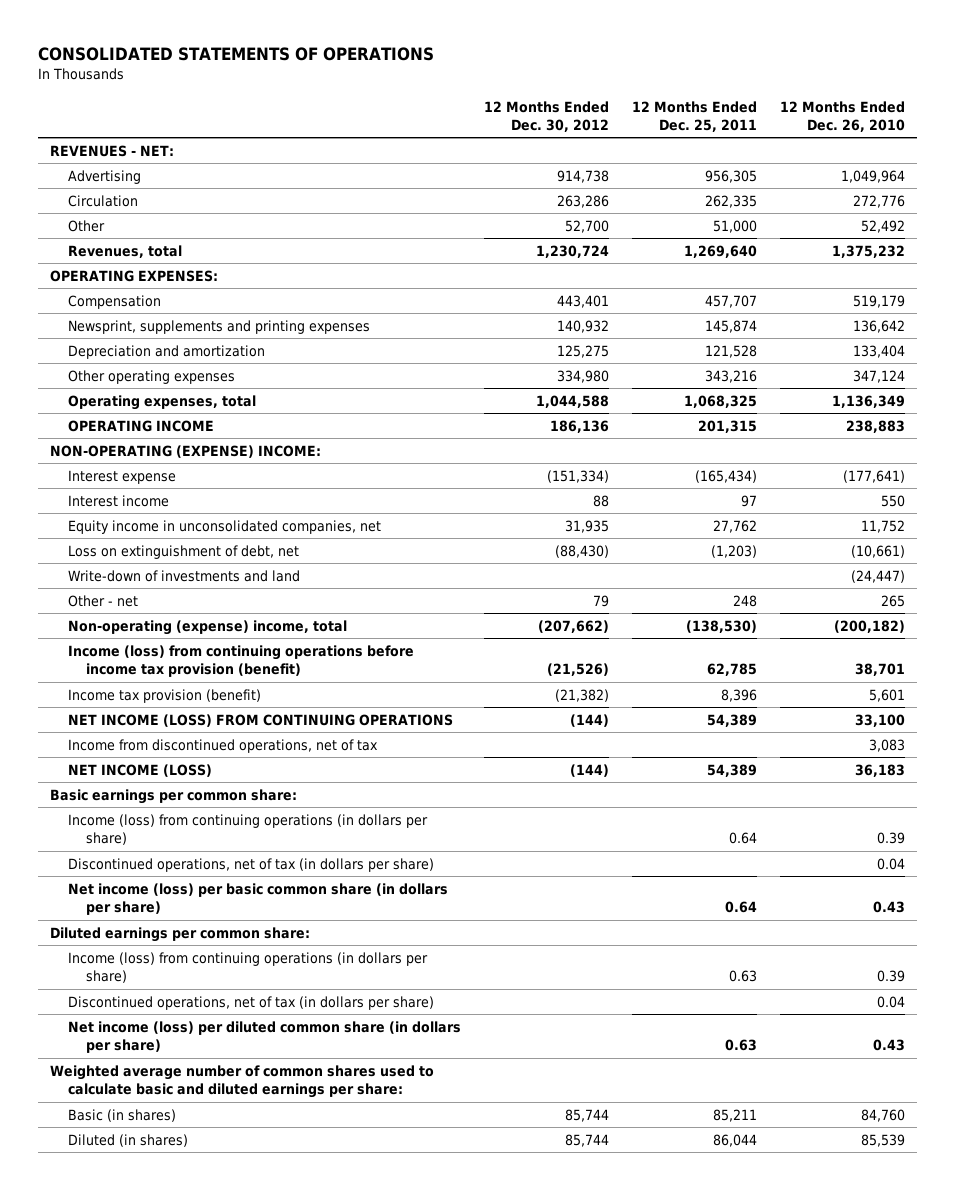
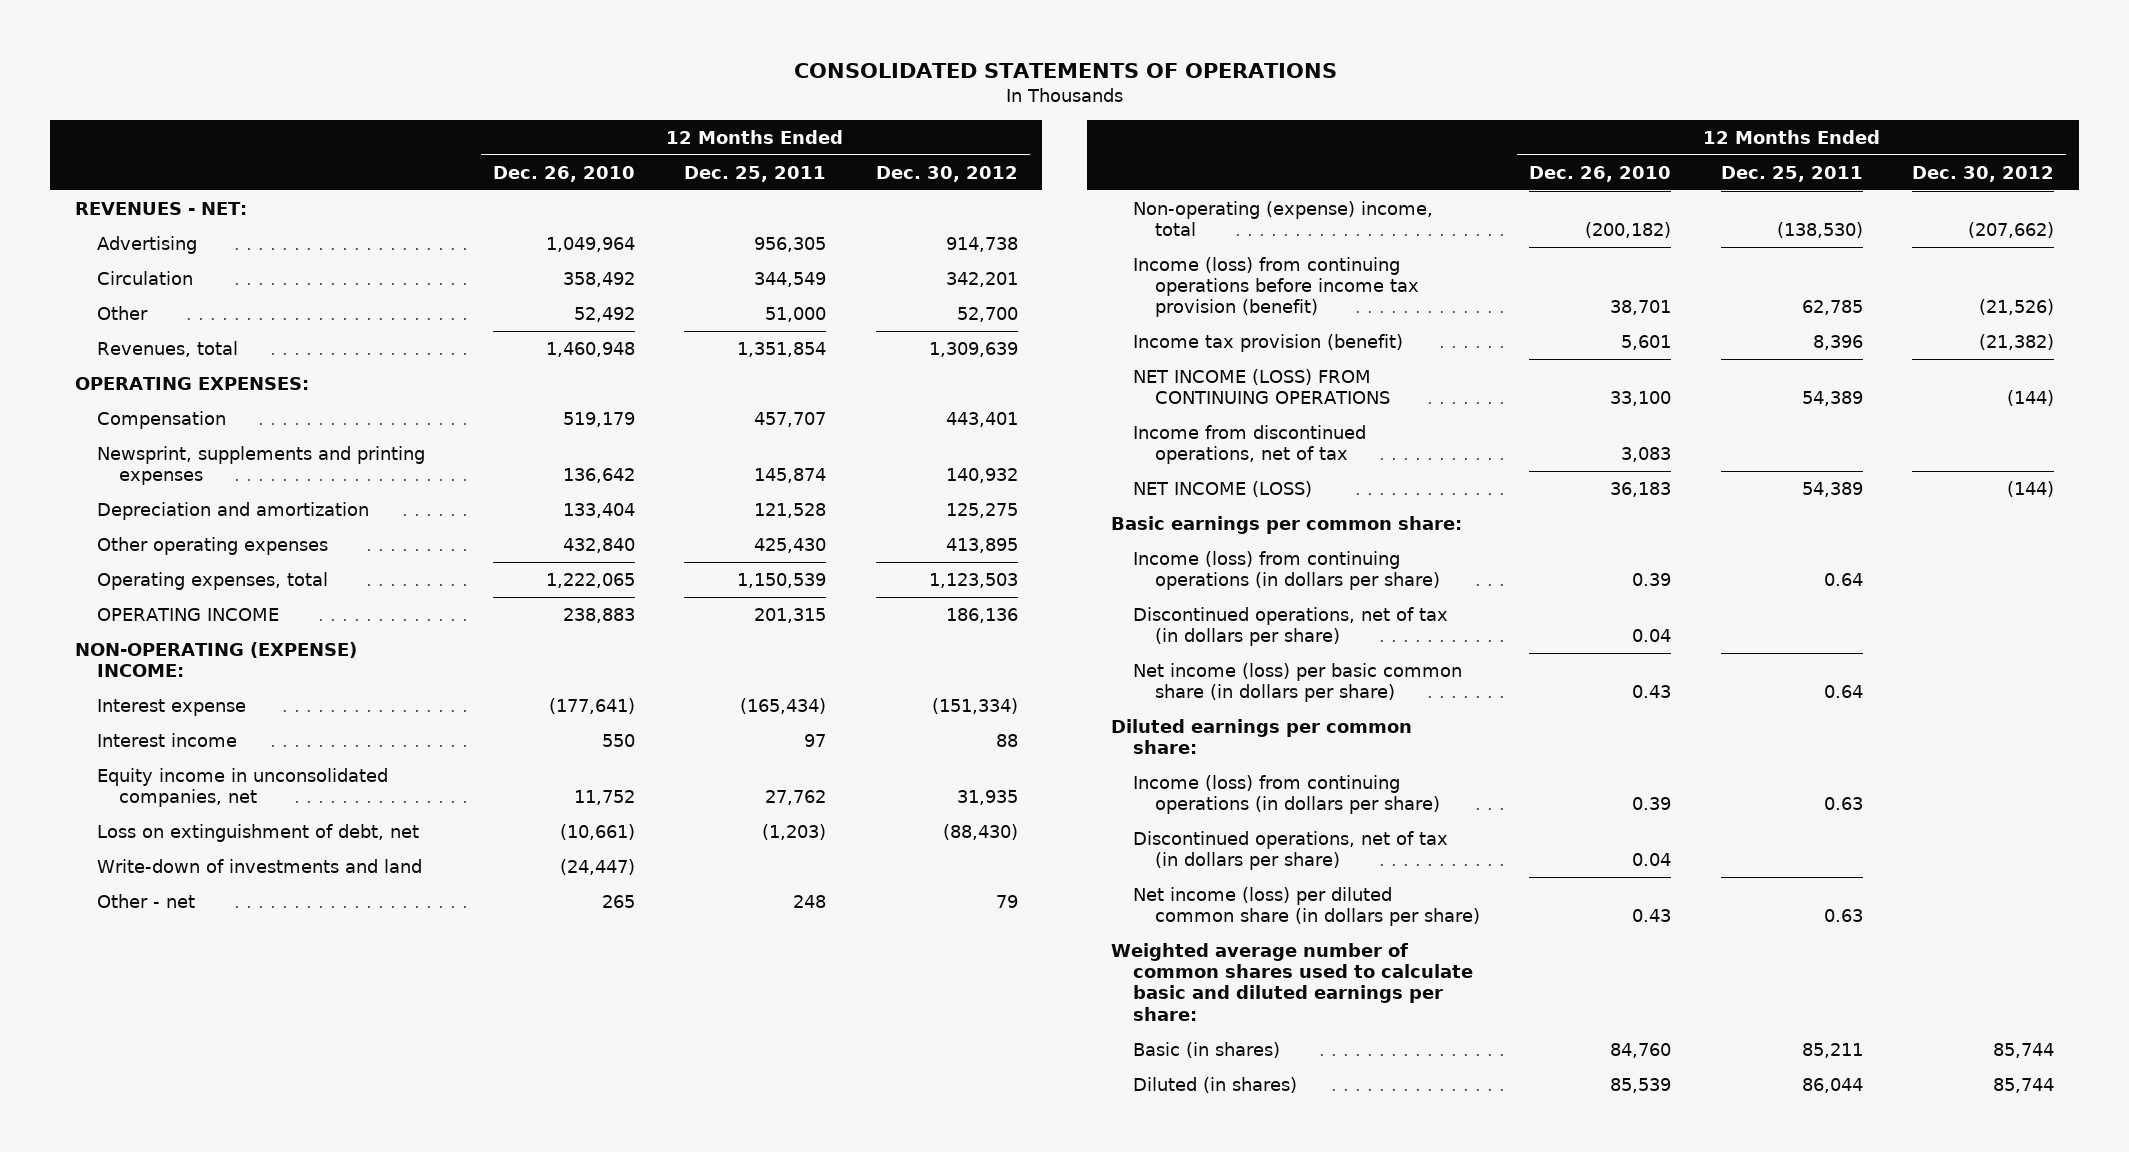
- | 12 Months Ended Dec. 30, 2012 | 12 Months Ended Dec. 25, 2011 | 12 Months Ended Dec. 26, 2010
+ | 12 Months Ended Dec. 26, 2010 | 12 Months Ended Dec. 25, 2011 | 12 Months Ended Dec. 30, 2012
- Circulation | 263,286 | 262,335 | 272,776
+ Circulation | 358,492 | 344,549 | 342,201
- Revenues, total | 1,230,724 | 1,269,640 | 1,375,232
+ Revenues, total | 1,460,948 | 1,351,854 | 1,309,639
- Other operating expenses | 334,980 | 343,216 | 347,124
- Operating expenses, total | 1,044,588 | 1,068,325 | 1,136,349
+ Other operating expenses | 432,840 | 425,430 | 413,895
+ Operating expenses, total | 1,222,065 | 1,150,539 | 1,123,503

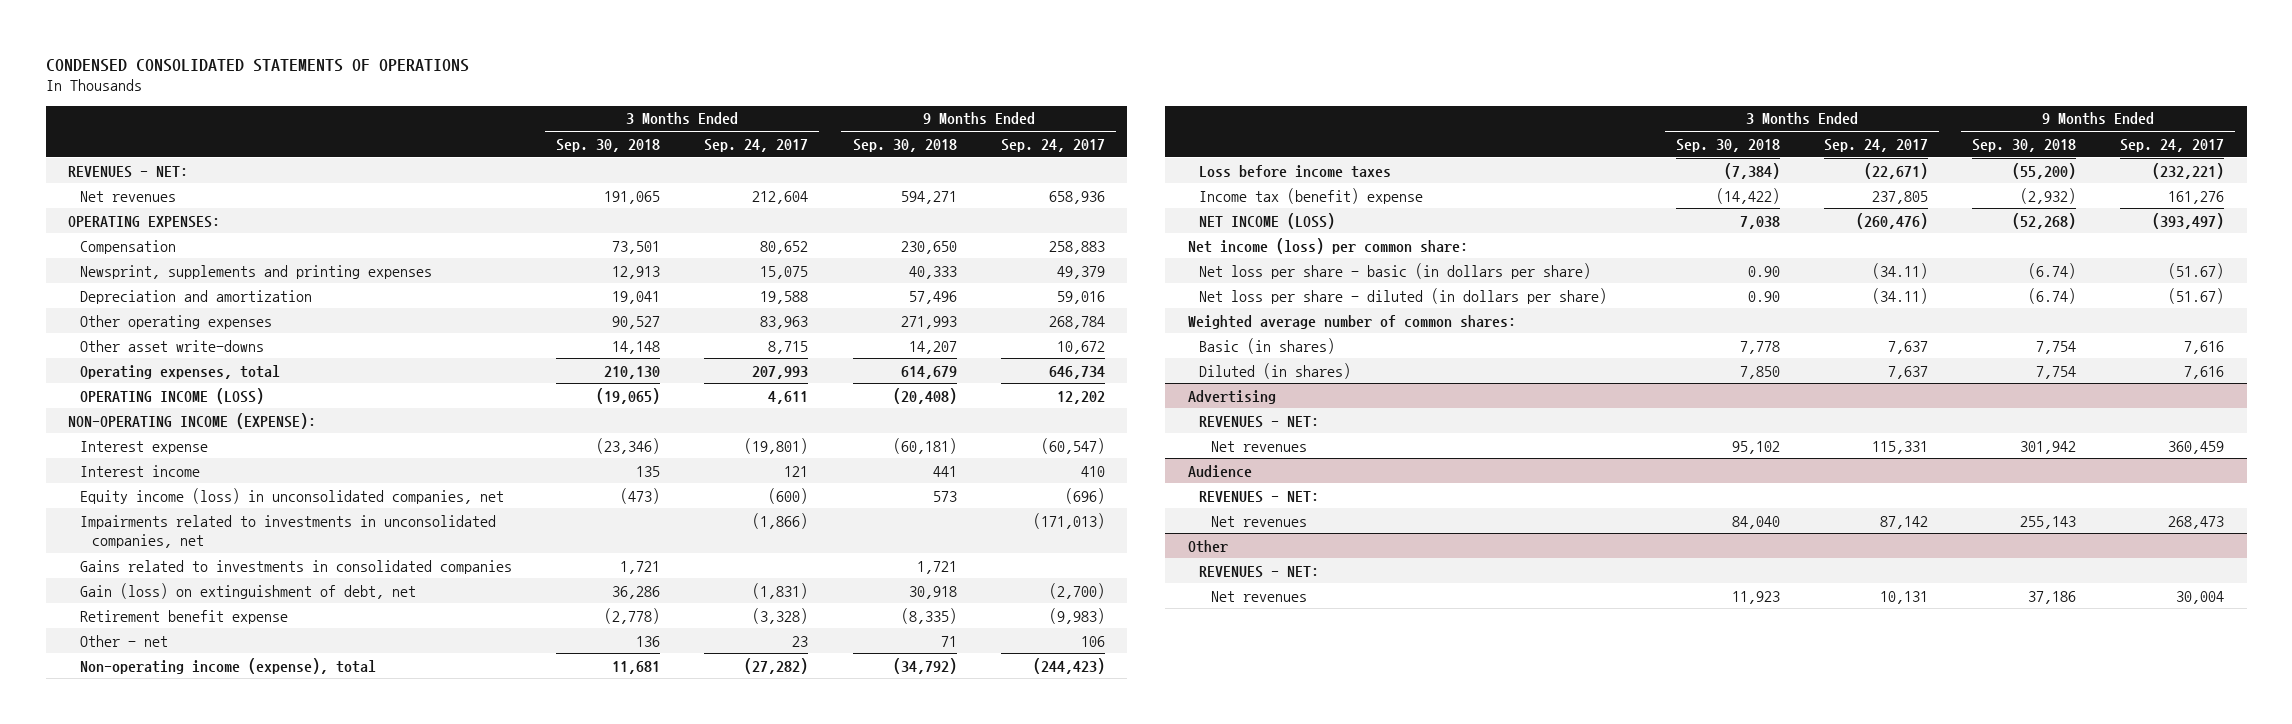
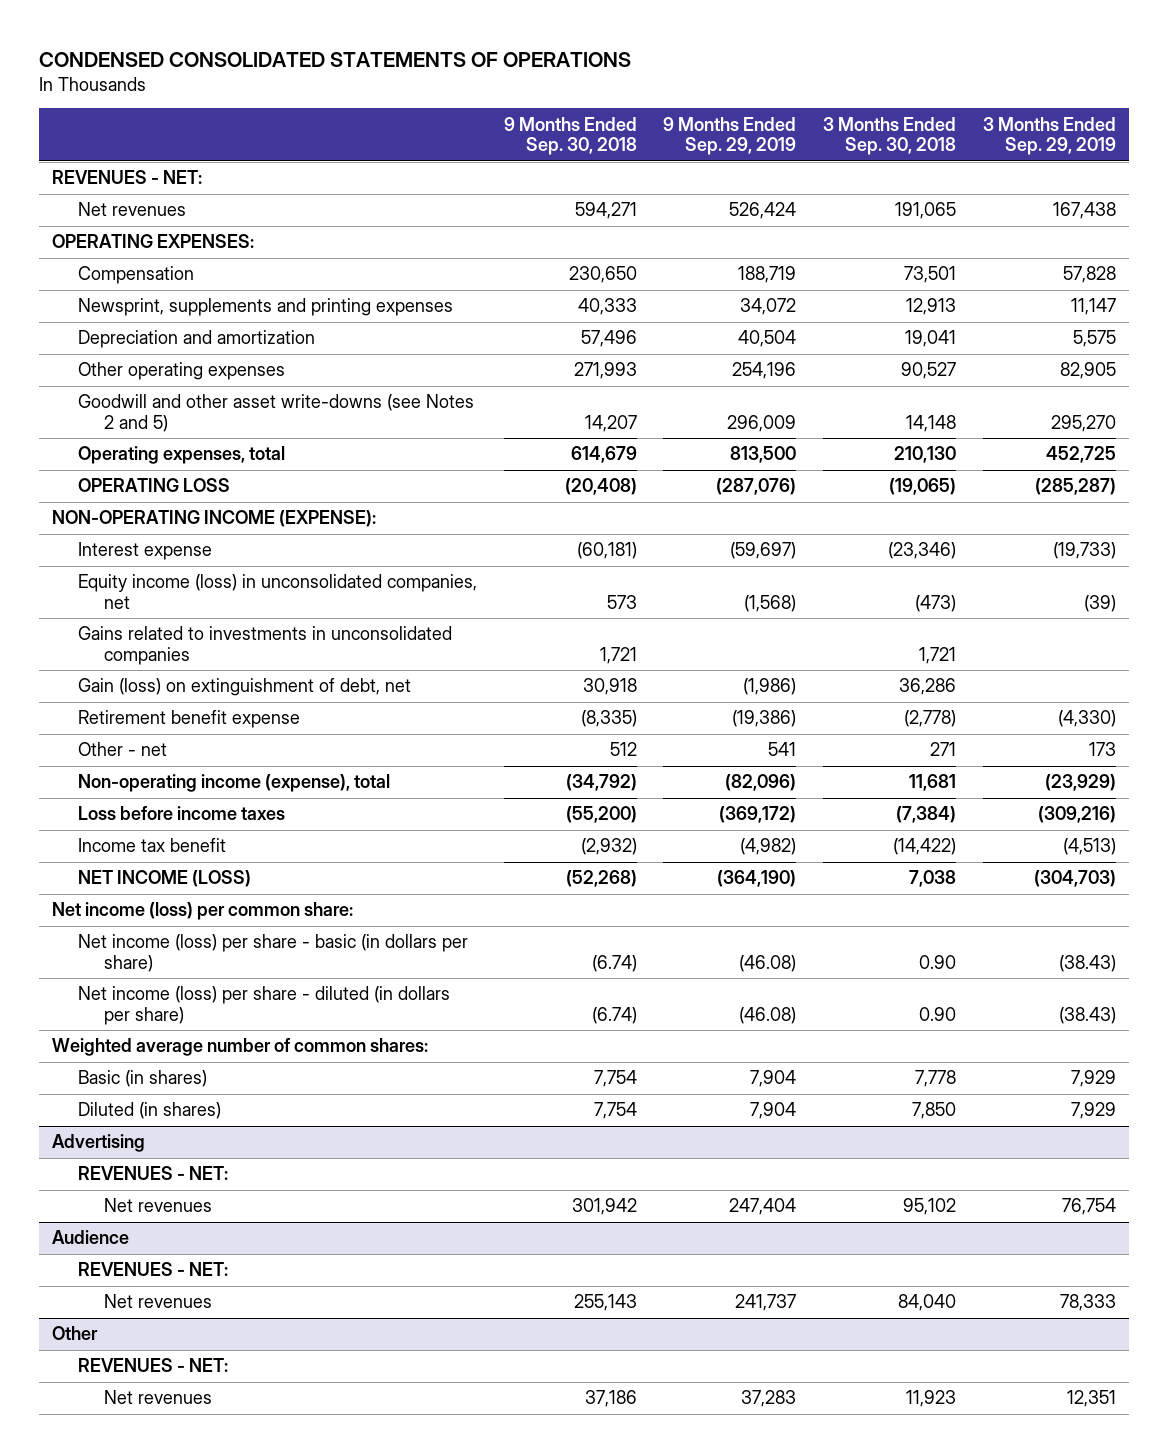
- | 3 Months Ended Sep. 30, 2018 | 3 Months Ended Sep. 24, 2017 | 9 Months Ended Sep. 30, 2018 | 9 Months Ended Sep. 24, 2017
+ | 9 Months Ended Sep. 30, 2018 | 9 Months Ended Sep. 29, 2019 | 3 Months Ended Sep. 30, 2018 | 3 Months Ended Sep. 29, 2019
- Other asset write-downs | 14,148 | 8,715 | 14,207 | 10,672
+ Goodwill and other asset write-downs (see Notes 2 and 5) | 14,207 | 296,009 | 14,148 | 295,270
- OPERATING INCOME (LOSS) | (19,065) | 4,611 | (20,408) | 12,202
+ OPERATING LOSS | (20,408) | (287,076) | (19,065) | (285,287)
- Interest income | 135 | 121 | 441 | 410
- Impairments related to investments in unconsolidated companies, net | | (1,866) | | (171,013)
- Gains related to investments in consolidated companies | 1,721 | | 1,721 |
+ Gains related to investments in unconsolidated companies | 1,721 | | 1,721 |
- Other - net | 136 | 23 | 71 | 106
+ Other - net | 512 | 541 | 271 | 173
- Income tax (benefit) expense | (14,422) | 237,805 | (2,932) | 161,276
+ Income tax benefit | (2,932) | (4,982) | (14,422) | (4,513)
- Net loss per share - basic (in dollars per share) | 0.90 | (34.11) | (6.74) | (51.67)
- Net loss per share - diluted (in dollars per share) | 0.90 | (34.11) | (6.74) | (51.67)
+ Net income (loss) per share - basic (in dollars per share) | (6.74) | (46.08) | 0.90 | (38.43)
+ Net income (loss) per share - diluted (in dollars per share) | (6.74) | (46.08) | 0.90 | (38.43)

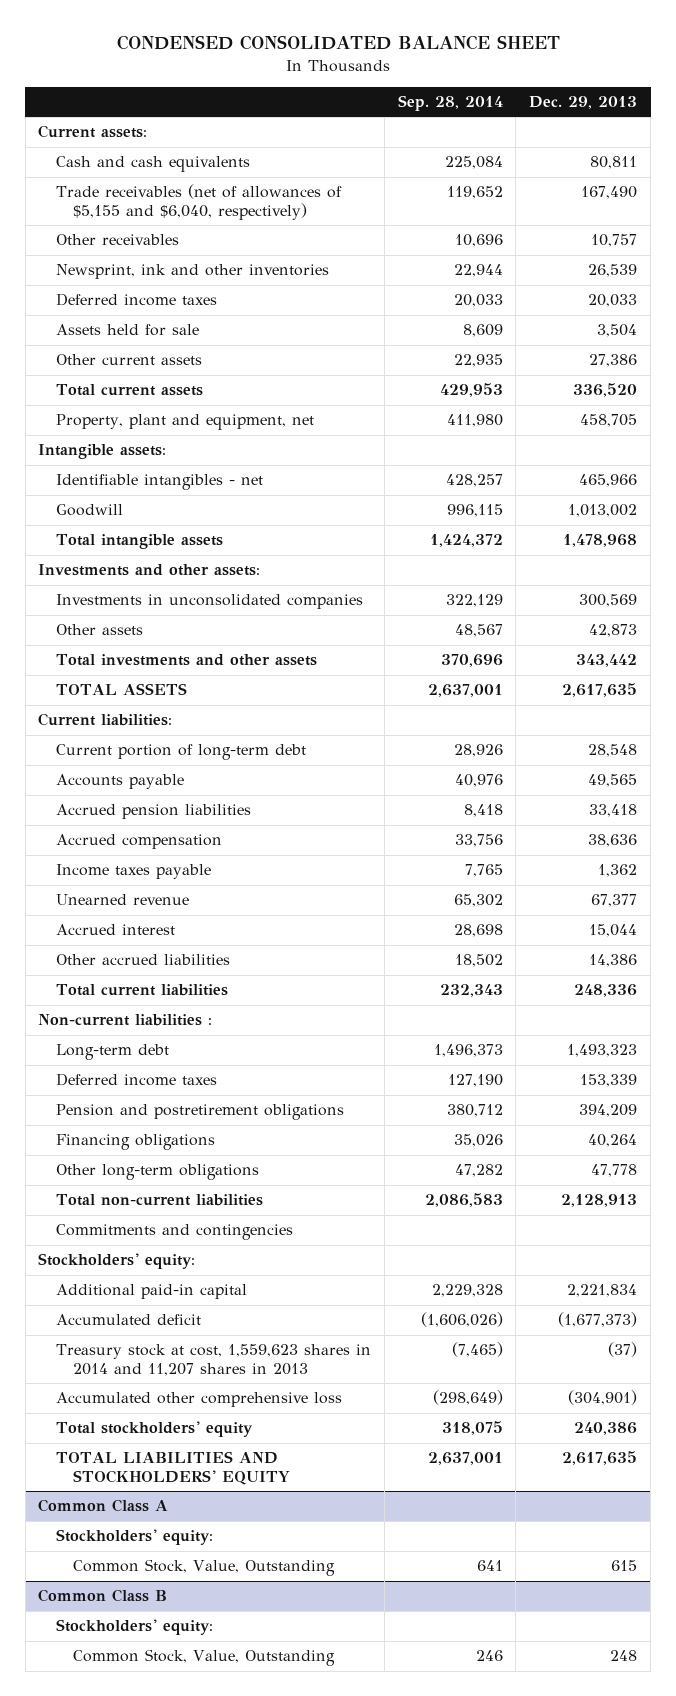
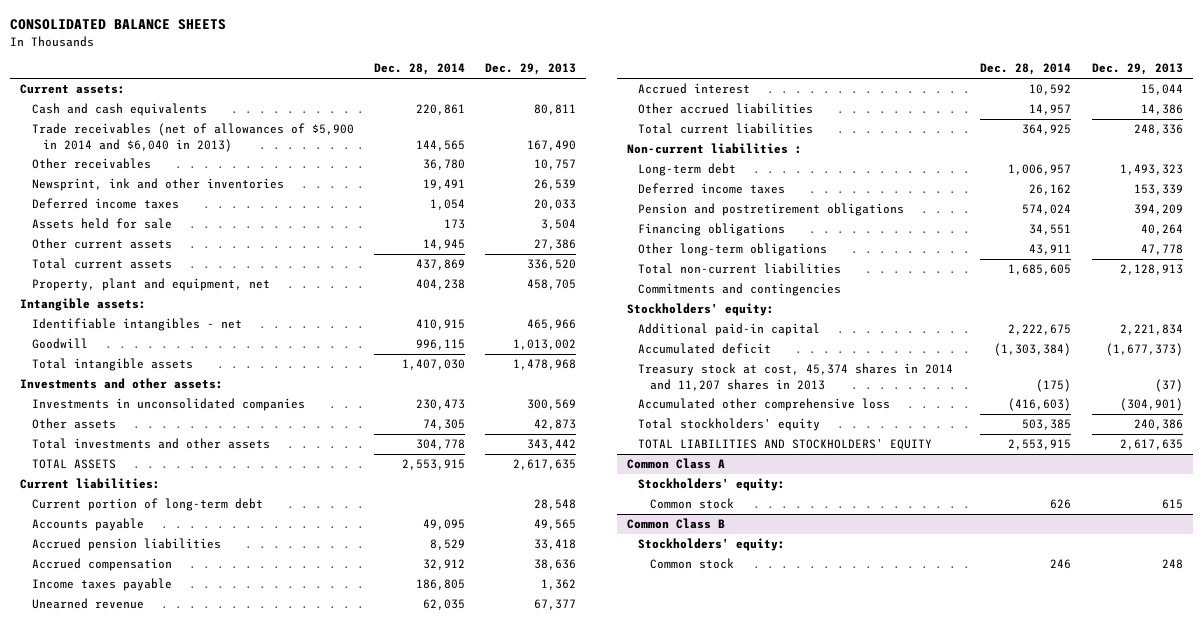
- CONDENSED CONSOLIDATED BALANCE SHEET
+ CONSOLIDATED BALANCE SHEETS
- | Sep. 28, 2014 | Dec. 29, 2013
+ | Dec. 28, 2014 | Dec. 29, 2013
- Trade receivables (net of allowances of $5,155 and $6,040, respectively) | 119,652 | 167,490
+ Trade receivables (net of allowances of $5,900 in 2014 and $6,040 in 2013) | 144,565 | 167,490
- Treasury stock at cost, 1,559,623 shares in 2014 and 11,207 shares in 2013 | (7,465) | (37)
+ Treasury stock at cost, 45,374 shares in 2014 and 11,207 shares in 2013 | (175) | (37)
@ Common Class A
- Common Stock, Value, Outstanding | 641 | 615
+ Common stock | 626 | 615
@ Common Class B
- Common Stock, Value, Outstanding | 246 | 248
+ Common stock | 246 | 248

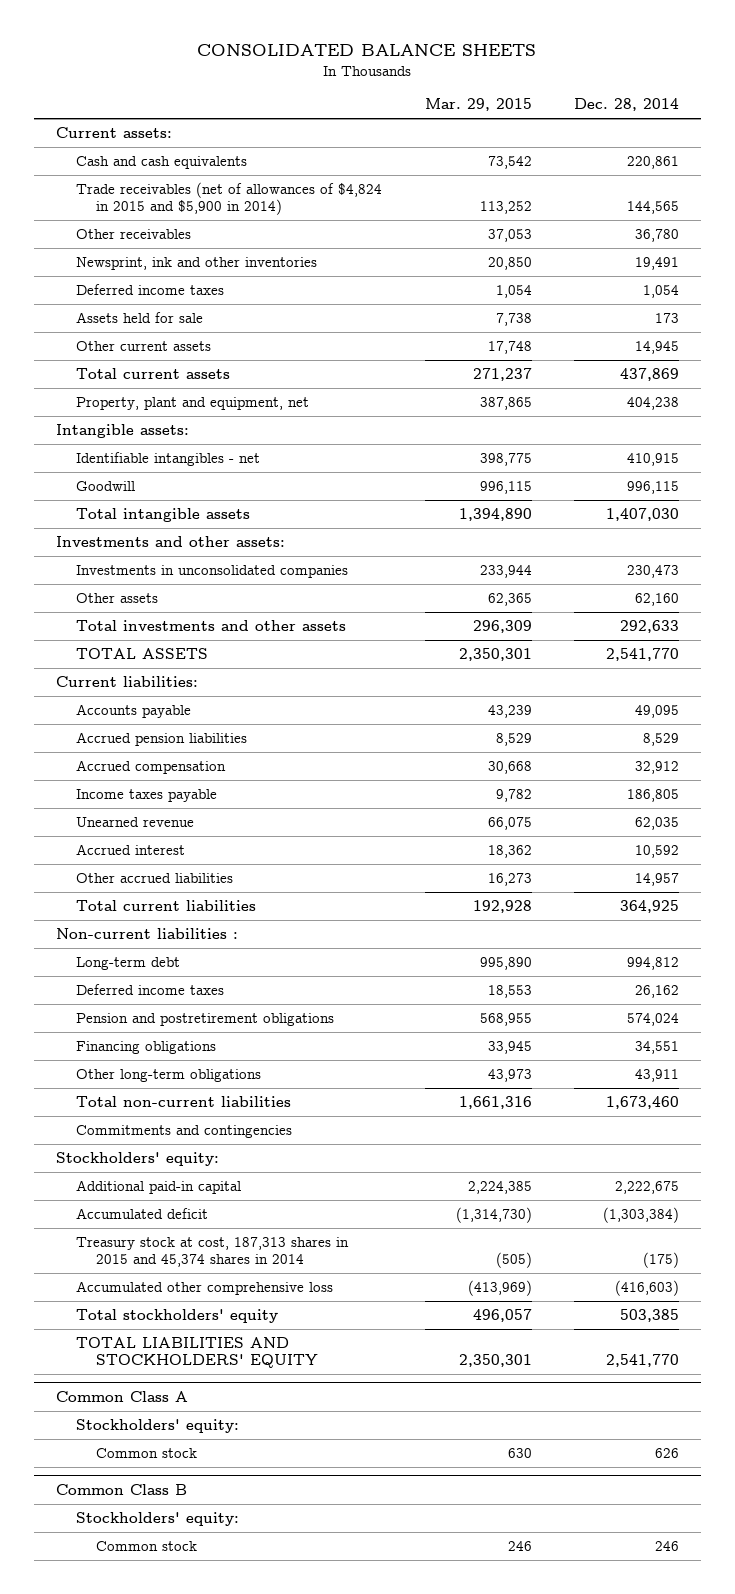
- | Dec. 28, 2014 | Dec. 29, 2013
+ | Mar. 29, 2015 | Dec. 28, 2014
- Trade receivables (net of allowances of $5,900 in 2014 and $6,040 in 2013) | 144,565 | 167,490
+ Trade receivables (net of allowances of $4,824 in 2015 and $5,900 in 2014) | 113,252 | 144,565
- Other assets | 74,305 | 42,873
- Total investments and other assets | 304,778 | 343,442
- TOTAL ASSETS | 2,553,915 | 2,617,635
+ Other assets | 62,365 | 62,160
+ Total investments and other assets | 296,309 | 292,633
+ TOTAL ASSETS | 2,350,301 | 2,541,770
- Current portion of long-term debt | | 28,548
- Long-term debt | 1,006,957 | 1,493,323
+ Long-term debt | 995,890 | 994,812
- Total non-current liabilities | 1,685,605 | 2,128,913
+ Total non-current liabilities | 1,661,316 | 1,673,460
- Treasury stock at cost, 45,374 shares in 2014 and 11,207 shares in 2013 | (175) | (37)
+ Treasury stock at cost, 187,313 shares in 2015 and 45,374 shares in 2014 | (505) | (175)
- TOTAL LIABILITIES AND STOCKHOLDERS' EQUITY | 2,553,915 | 2,617,635
+ TOTAL LIABILITIES AND STOCKHOLDERS' EQUITY | 2,350,301 | 2,541,770

